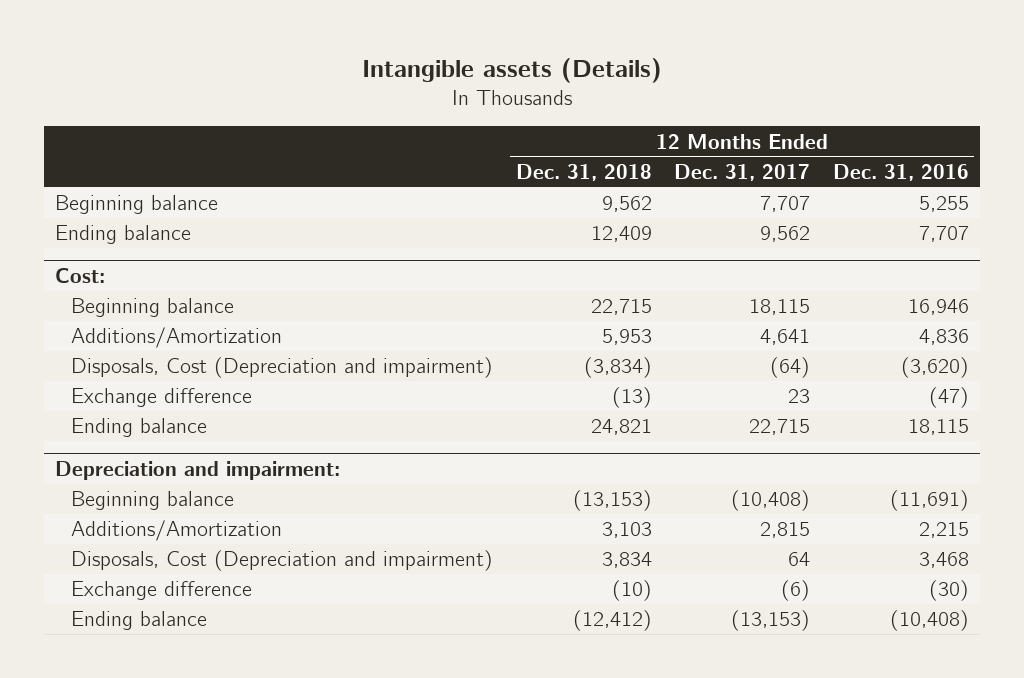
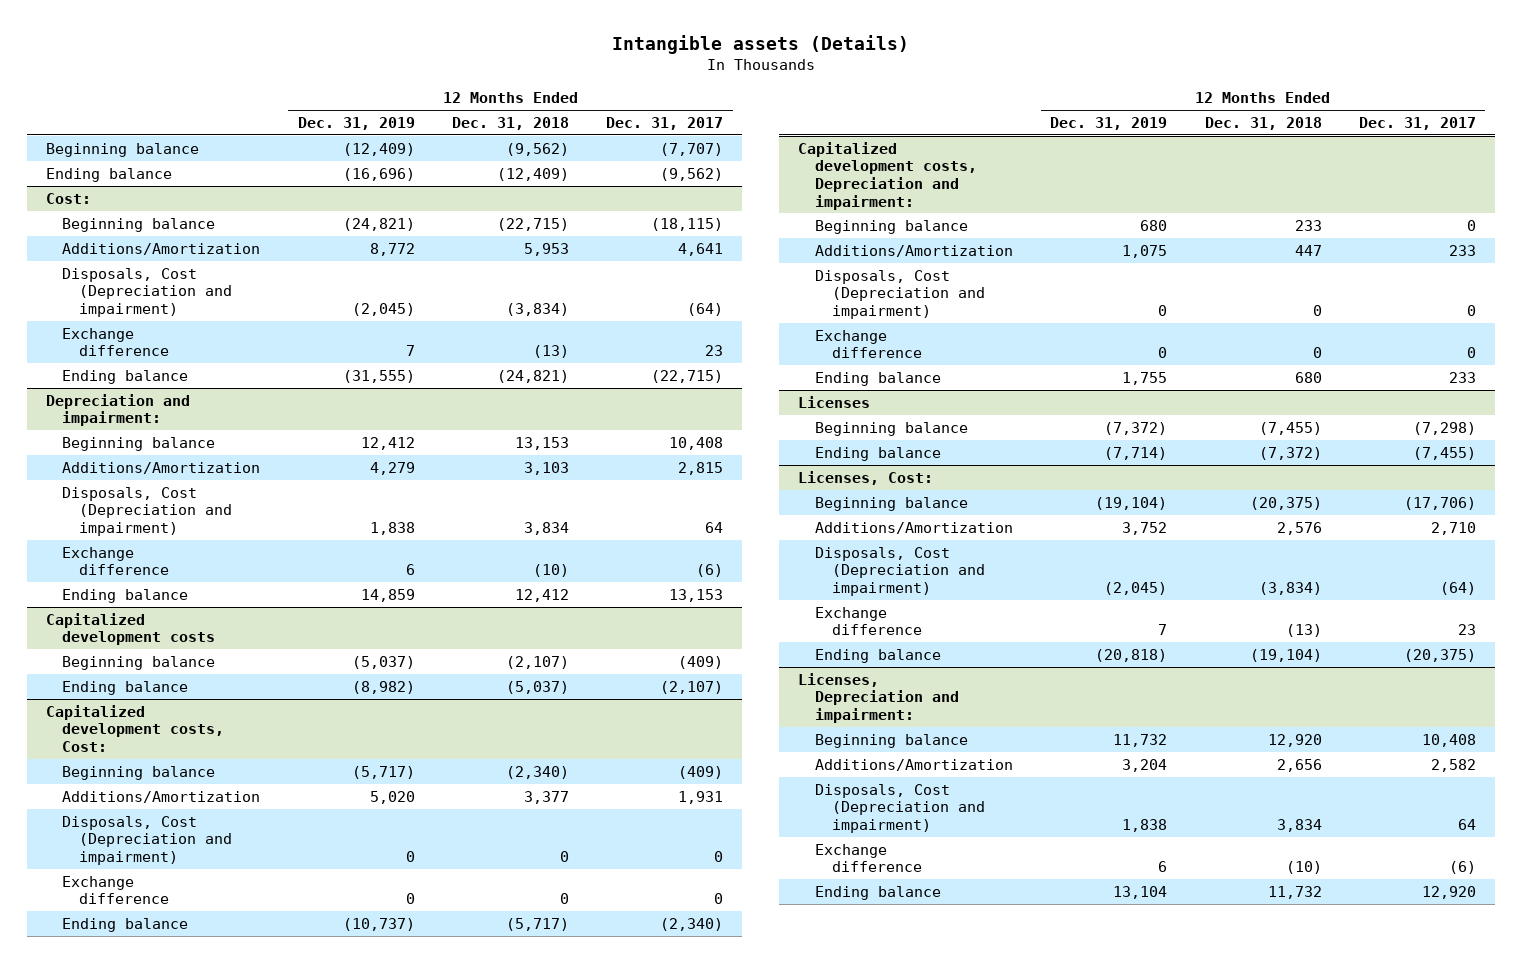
- | 12 Months Ended Dec. 31, 2018 | 12 Months Ended Dec. 31, 2017 | 12 Months Ended Dec. 31, 2016
+ | 12 Months Ended Dec. 31, 2019 | 12 Months Ended Dec. 31, 2018 | 12 Months Ended Dec. 31, 2017
- Beginning balance | 9,562 | 7,707 | 5,255
- Ending balance | 12,409 | 9,562 | 7,707
+ Beginning balance | (12,409) | (9,562) | (7,707)
+ Ending balance | (16,696) | (12,409) | (9,562)
@ Cost:
- Beginning balance | 22,715 | 18,115 | 16,946
+ Beginning balance | (24,821) | (22,715) | (18,115)
- Ending balance | 24,821 | 22,715 | 18,115
+ Ending balance | (31,555) | (24,821) | (22,715)
@ Depreciation and impairment:
- Beginning balance | (13,153) | (10,408) | (11,691)
+ Beginning balance | 12,412 | 13,153 | 10,408
- Ending balance | (12,412) | (13,153) | (10,408)
+ Ending balance | 14,859 | 12,412 | 13,153
+ Capitalized development costs
+ Beginning balance | (5,037) | (2,107) | (409)
+ Ending balance | (8,982) | (5,037) | (2,107)
+ Capitalized development costs, Cost:
+ Beginning balance | (5,717) | (2,340) | (409)
+ Additions/Amortization | 5,020 | 3,377 | 1,931
+ Disposals, Cost (Depreciation and impairment) | 0 | 0 | 0
+ Exchange difference | 0 | 0 | 0
+ Ending balance | (10,737) | (5,717) | (2,340)
+ Capitalized development costs, Depreciation and impairment:
+ Beginning balance | 680 | 233 | 0
+ Additions/Amortization | 1,075 | 447 | 233
+ Disposals, Cost (Depreciation and impairment) | 0 | 0 | 0
+ Exchange difference | 0 | 0 | 0
+ Ending balance | 1,755 | 680 | 233
+ Licenses
+ Beginning balance | (7,372) | (7,455) | (7,298)
+ Ending balance | (7,714) | (7,372) | (7,455)
+ Licenses, Cost:
+ Beginning balance | (19,104) | (20,375) | (17,706)
+ Additions/Amortization | 3,752 | 2,576 | 2,710
+ Disposals, Cost (Depreciation and impairment) | (2,045) | (3,834) | (64)
+ Exchange difference | 7 | (13) | 23
+ Ending balance | (20,818) | (19,104) | (20,375)
+ Licenses, Depreciation and impairment:
+ Beginning balance | 11,732 | 12,920 | 10,408
+ Additions/Amortization | 3,204 | 2,656 | 2,582
+ Disposals, Cost (Depreciation and impairment) | 1,838 | 3,834 | 64
+ Exchange difference | 6 | (10) | (6)
+ Ending balance | 13,104 | 11,732 | 12,920

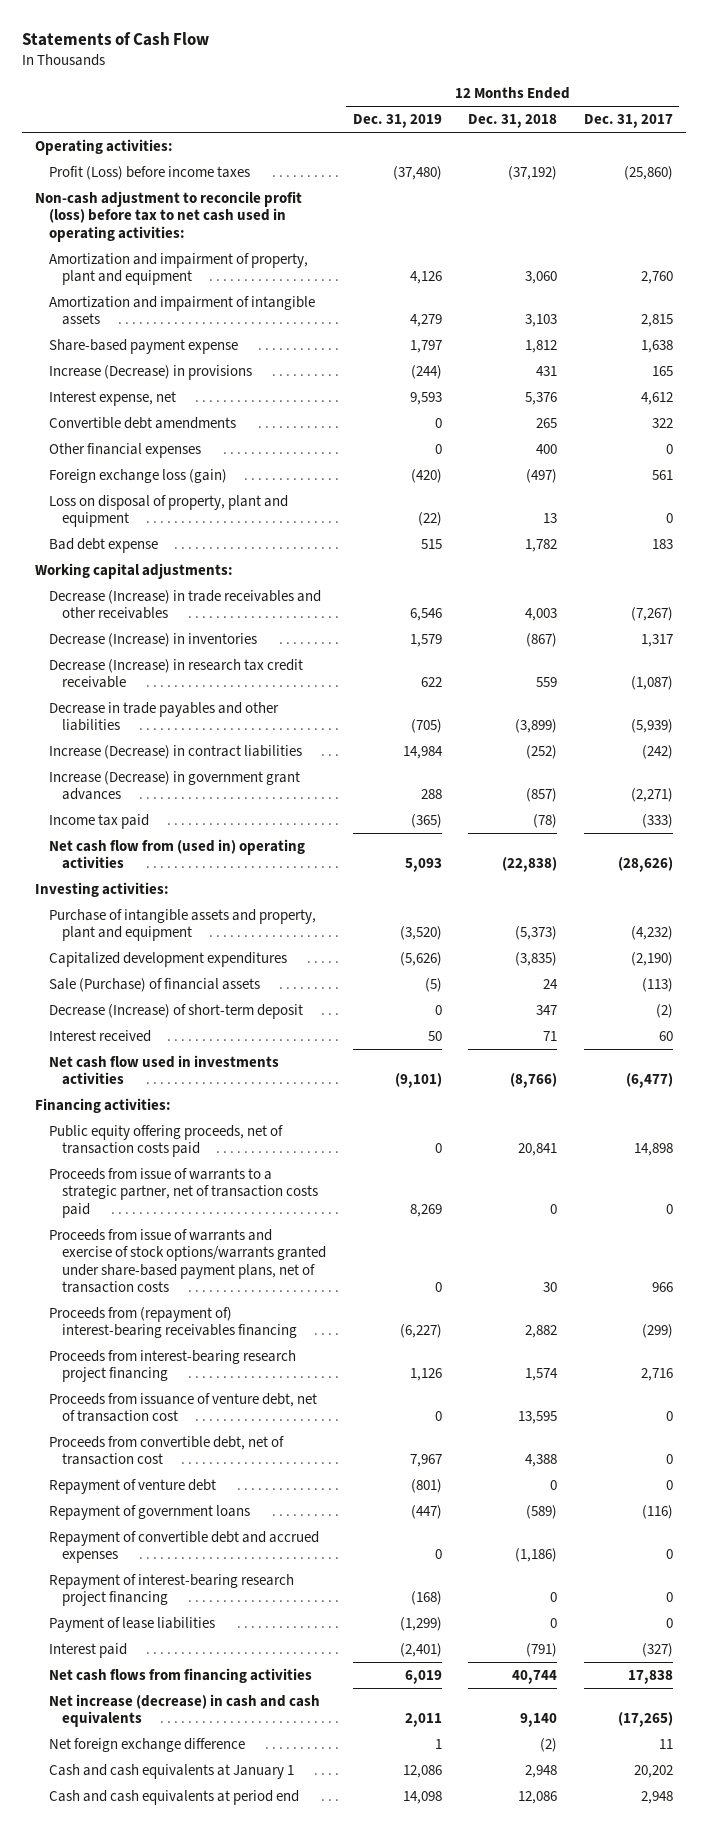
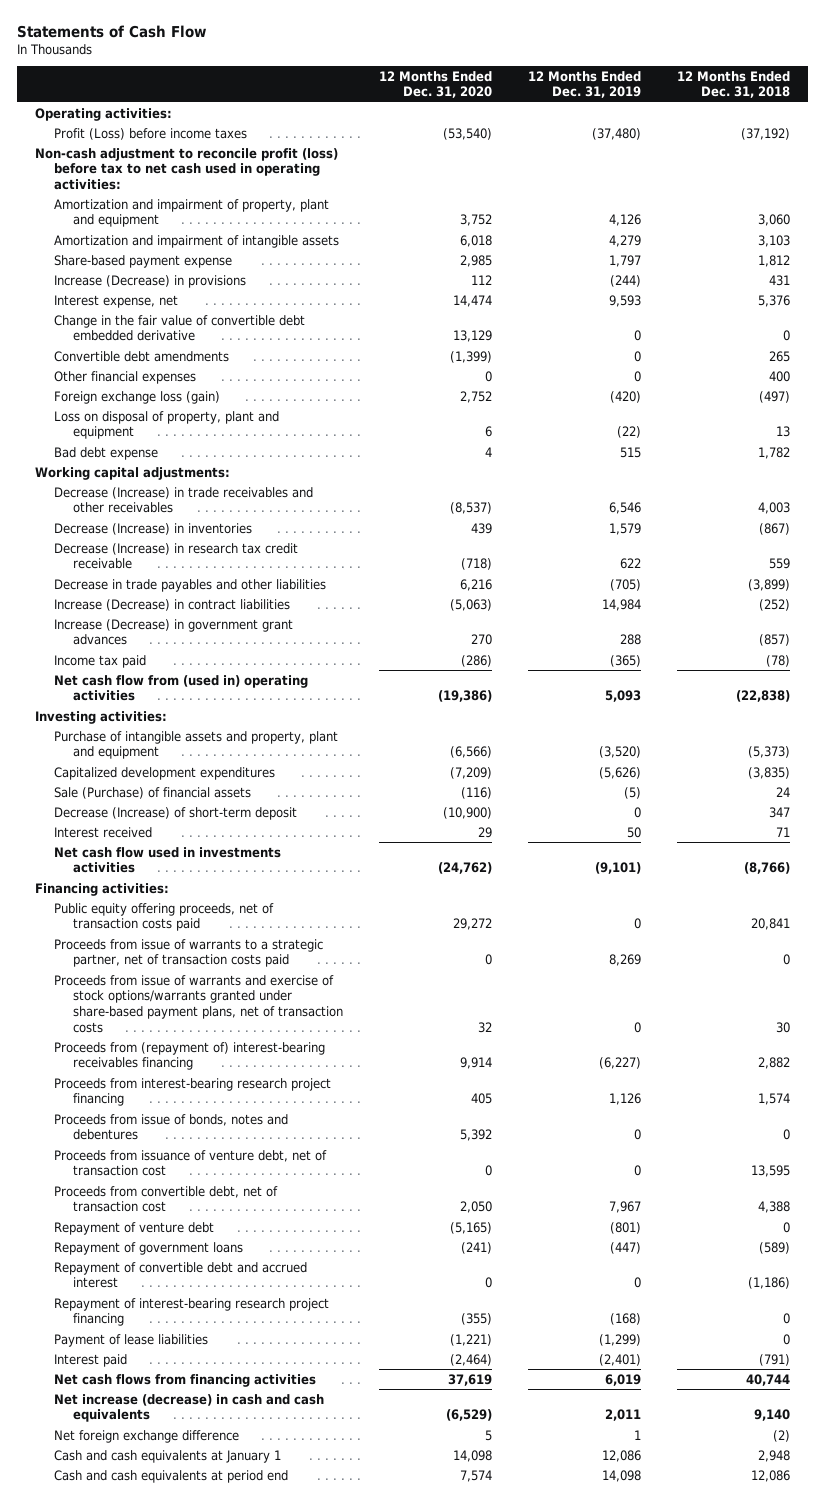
- | 12 Months Ended Dec. 31, 2019 | 12 Months Ended Dec. 31, 2018 | 12 Months Ended Dec. 31, 2017
+ | 12 Months Ended Dec. 31, 2020 | 12 Months Ended Dec. 31, 2019 | 12 Months Ended Dec. 31, 2018
+ Change in the fair value of convertible debt embedded derivative | 13,129 | 0 | 0
+ Proceeds from issue of bonds, notes and debentures | 5,392 | 0 | 0
- Repayment of convertible debt and accrued expenses | 0 | (1,186) | 0
+ Repayment of convertible debt and accrued interest | 0 | 0 | (1,186)

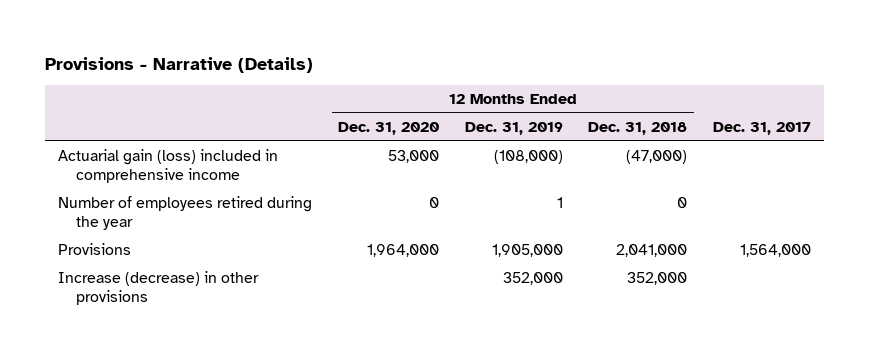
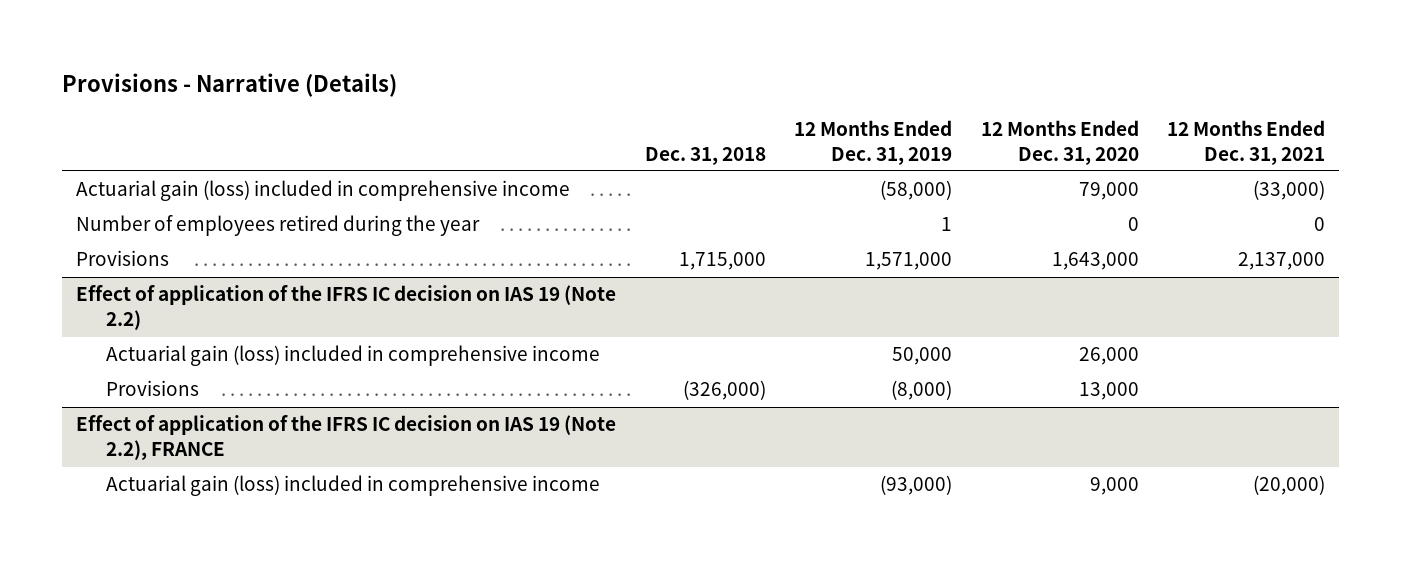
- | 12 Months Ended Dec. 31, 2020 | 12 Months Ended Dec. 31, 2019 | 12 Months Ended Dec. 31, 2018 | Dec. 31, 2017
+ | Dec. 31, 2018 | 12 Months Ended Dec. 31, 2019 | 12 Months Ended Dec. 31, 2020 | 12 Months Ended Dec. 31, 2021
- Actuarial gain (loss) included in comprehensive income | 53,000 | (108,000) | (47,000) |
+ Actuarial gain (loss) included in comprehensive income | | (58,000) | 79,000 | (33,000)
- Provisions | 1,964,000 | 1,905,000 | 2,041,000 | 1,564,000
- Increase (decrease) in other provisions | | 352,000 | 352,000 |
+ Provisions | 1,715,000 | 1,571,000 | 1,643,000 | 2,137,000
+ Effect of application of the IFRS IC decision on IAS 19 (Note 2.2)
+ Actuarial gain (loss) included in comprehensive income | | 50,000 | 26,000 |
+ Provisions | (326,000) | (8,000) | 13,000 |
+ Effect of application of the IFRS IC decision on IAS 19 (Note 2.2), FRANCE
+ Actuarial gain (loss) included in comprehensive income | | (93,000) | 9,000 | (20,000)

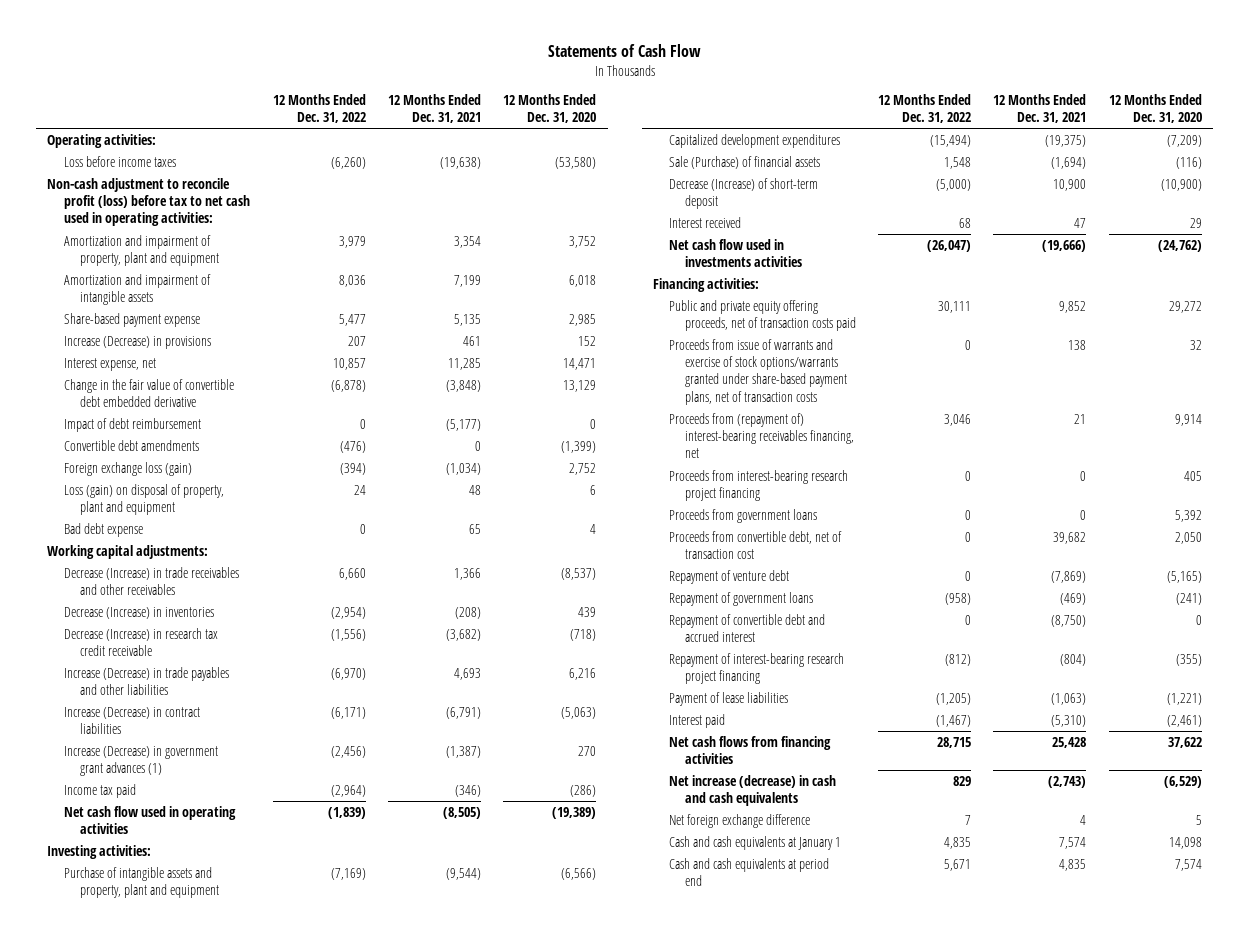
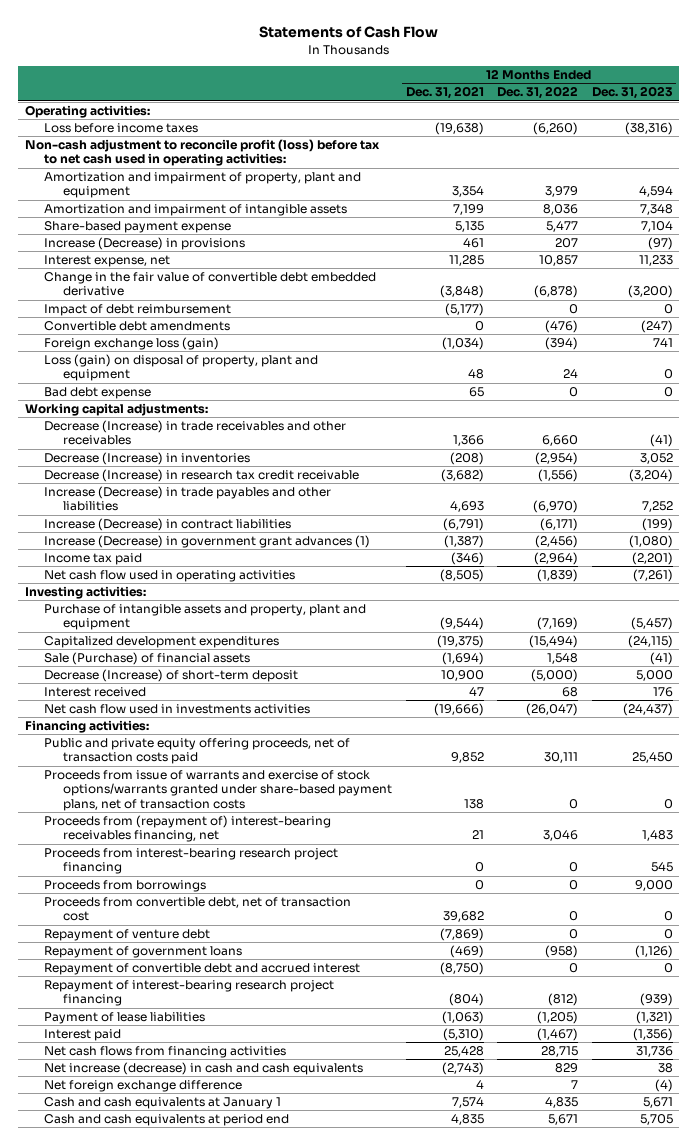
- | 12 Months Ended Dec. 31, 2022 | 12 Months Ended Dec. 31, 2021 | 12 Months Ended Dec. 31, 2020
+ | 12 Months Ended Dec. 31, 2021 | 12 Months Ended Dec. 31, 2022 | 12 Months Ended Dec. 31, 2023
- Proceeds from government loans | 0 | 0 | 5,392
+ Proceeds from borrowings | 0 | 0 | 9,000

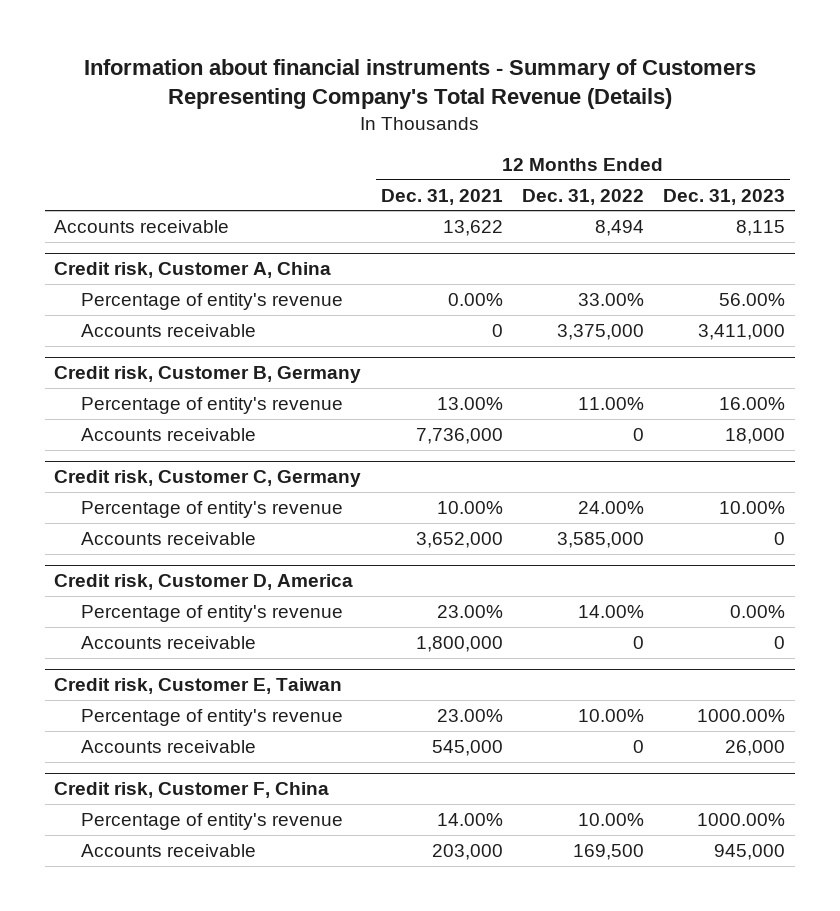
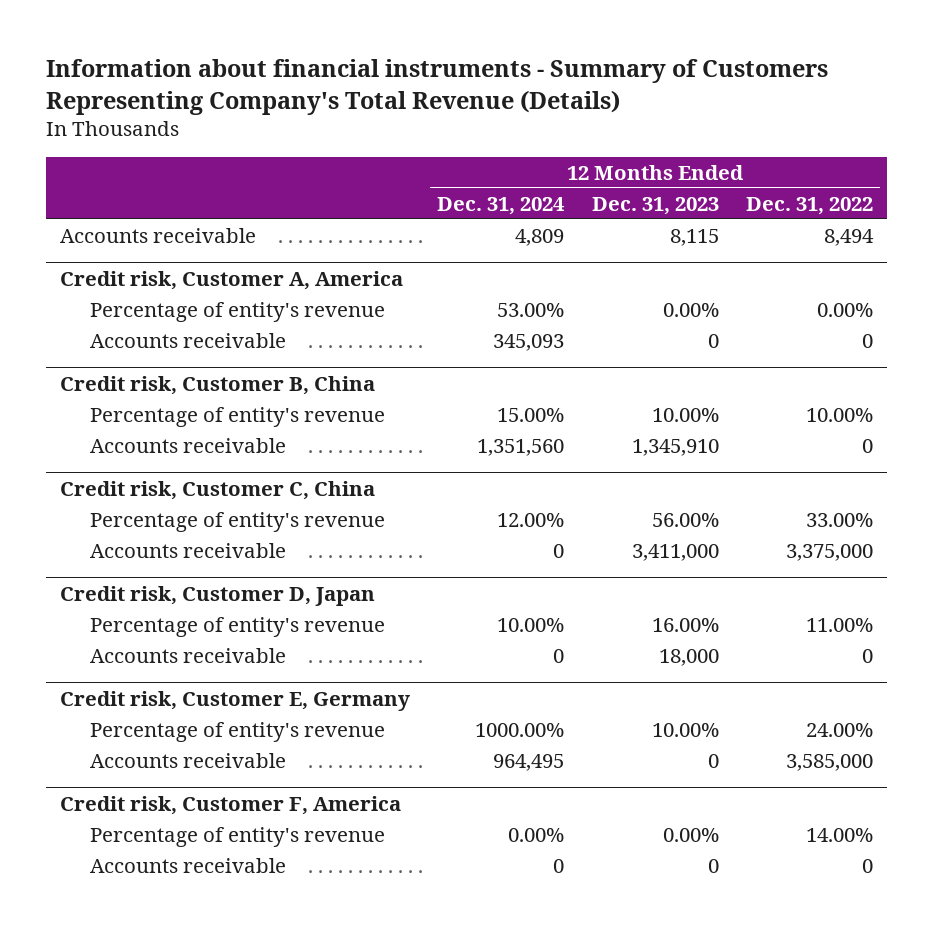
- | 12 Months Ended Dec. 31, 2021 | 12 Months Ended Dec. 31, 2022 | 12 Months Ended Dec. 31, 2023
+ | 12 Months Ended Dec. 31, 2024 | 12 Months Ended Dec. 31, 2023 | 12 Months Ended Dec. 31, 2022
- Credit risk, Customer A, China
+ Credit risk, Customer A, America
+ Percentage of entity's revenue | 53.00% | 0.00% | 0.00%
+ Accounts receivable | 345,093 | 0 | 0
+ Credit risk, Customer B, China
+ Percentage of entity's revenue | 15.00% | 10.00% | 10.00%
+ Accounts receivable | 1,351,560 | 1,345,910 | 0
+ Credit risk, Customer C, China
- Credit risk, Customer B, Germany
+ Credit risk, Customer D, Japan
- Credit risk, Customer C, Germany
+ Credit risk, Customer E, Germany
- Credit risk, Customer D, America
+ Credit risk, Customer F, America
- Credit risk, Customer E, Taiwan
- Percentage of entity's revenue | 23.00% | 10.00% | 1000.00%
- Accounts receivable | 545,000 | 0 | 26,000
- Credit risk, Customer F, China
- Percentage of entity's revenue | 14.00% | 10.00% | 1000.00%
- Accounts receivable | 203,000 | 169,500 | 945,000

